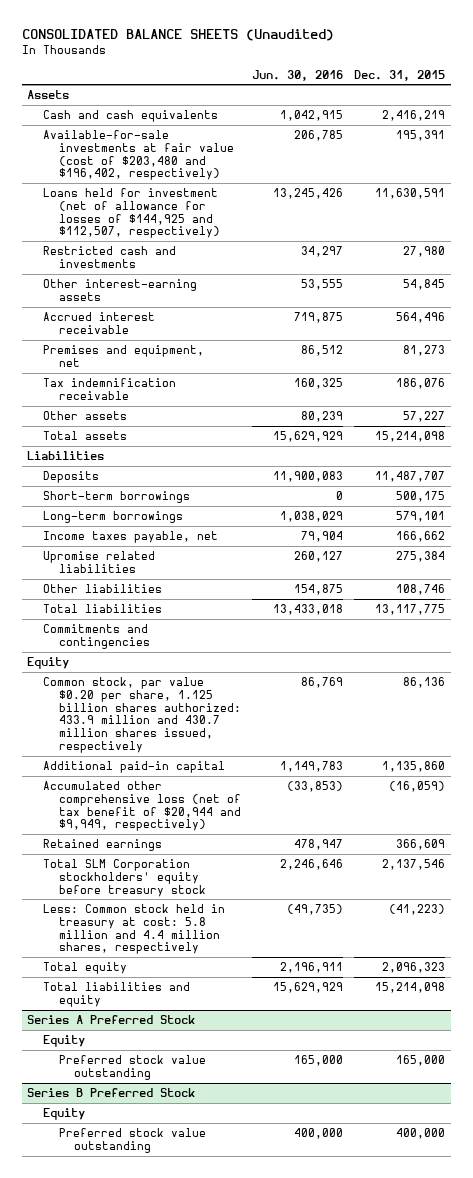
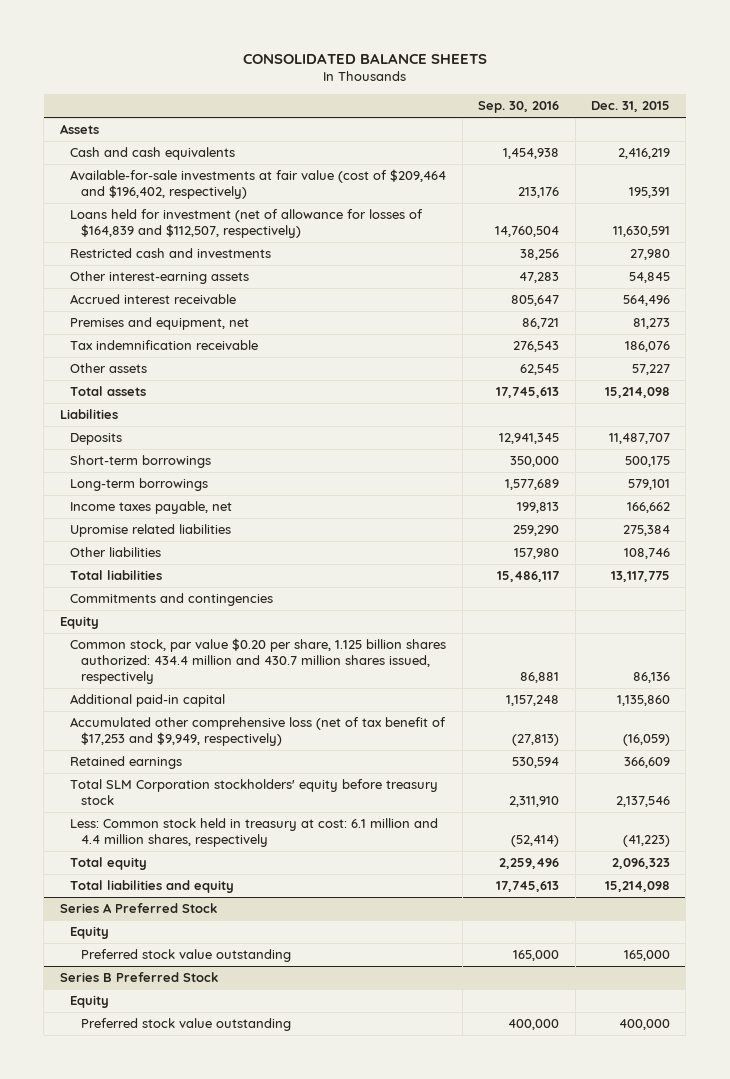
- CONSOLIDATED BALANCE SHEETS (Unaudited)
+ CONSOLIDATED BALANCE SHEETS
- | Jun. 30, 2016 | Dec. 31, 2015
+ | Sep. 30, 2016 | Dec. 31, 2015
- Available-for-sale investments at fair value (cost of $203,480 and $196,402, respectively) | 206,785 | 195,391
- Loans held for investment (net of allowance for losses of $144,925 and $112,507, respectively) | 13,245,426 | 11,630,591
+ Available-for-sale investments at fair value (cost of $209,464 and $196,402, respectively) | 213,176 | 195,391
+ Loans held for investment (net of allowance for losses of $164,839 and $112,507, respectively) | 14,760,504 | 11,630,591
- Common stock, par value $0.20 per share, 1.125 billion shares authorized: 433.9 million and 430.7 million shares issued, respectively | 86,769 | 86,136
+ Common stock, par value $0.20 per share, 1.125 billion shares authorized: 434.4 million and 430.7 million shares issued, respectively | 86,881 | 86,136
- Accumulated other comprehensive loss (net of tax benefit of $20,944 and $9,949, respectively) | (33,853) | (16,059)
+ Accumulated other comprehensive loss (net of tax benefit of $17,253 and $9,949, respectively) | (27,813) | (16,059)
- Less: Common stock held in treasury at cost: 5.8 million and 4.4 million shares, respectively | (49,735) | (41,223)
+ Less: Common stock held in treasury at cost: 6.1 million and 4.4 million shares, respectively | (52,414) | (41,223)

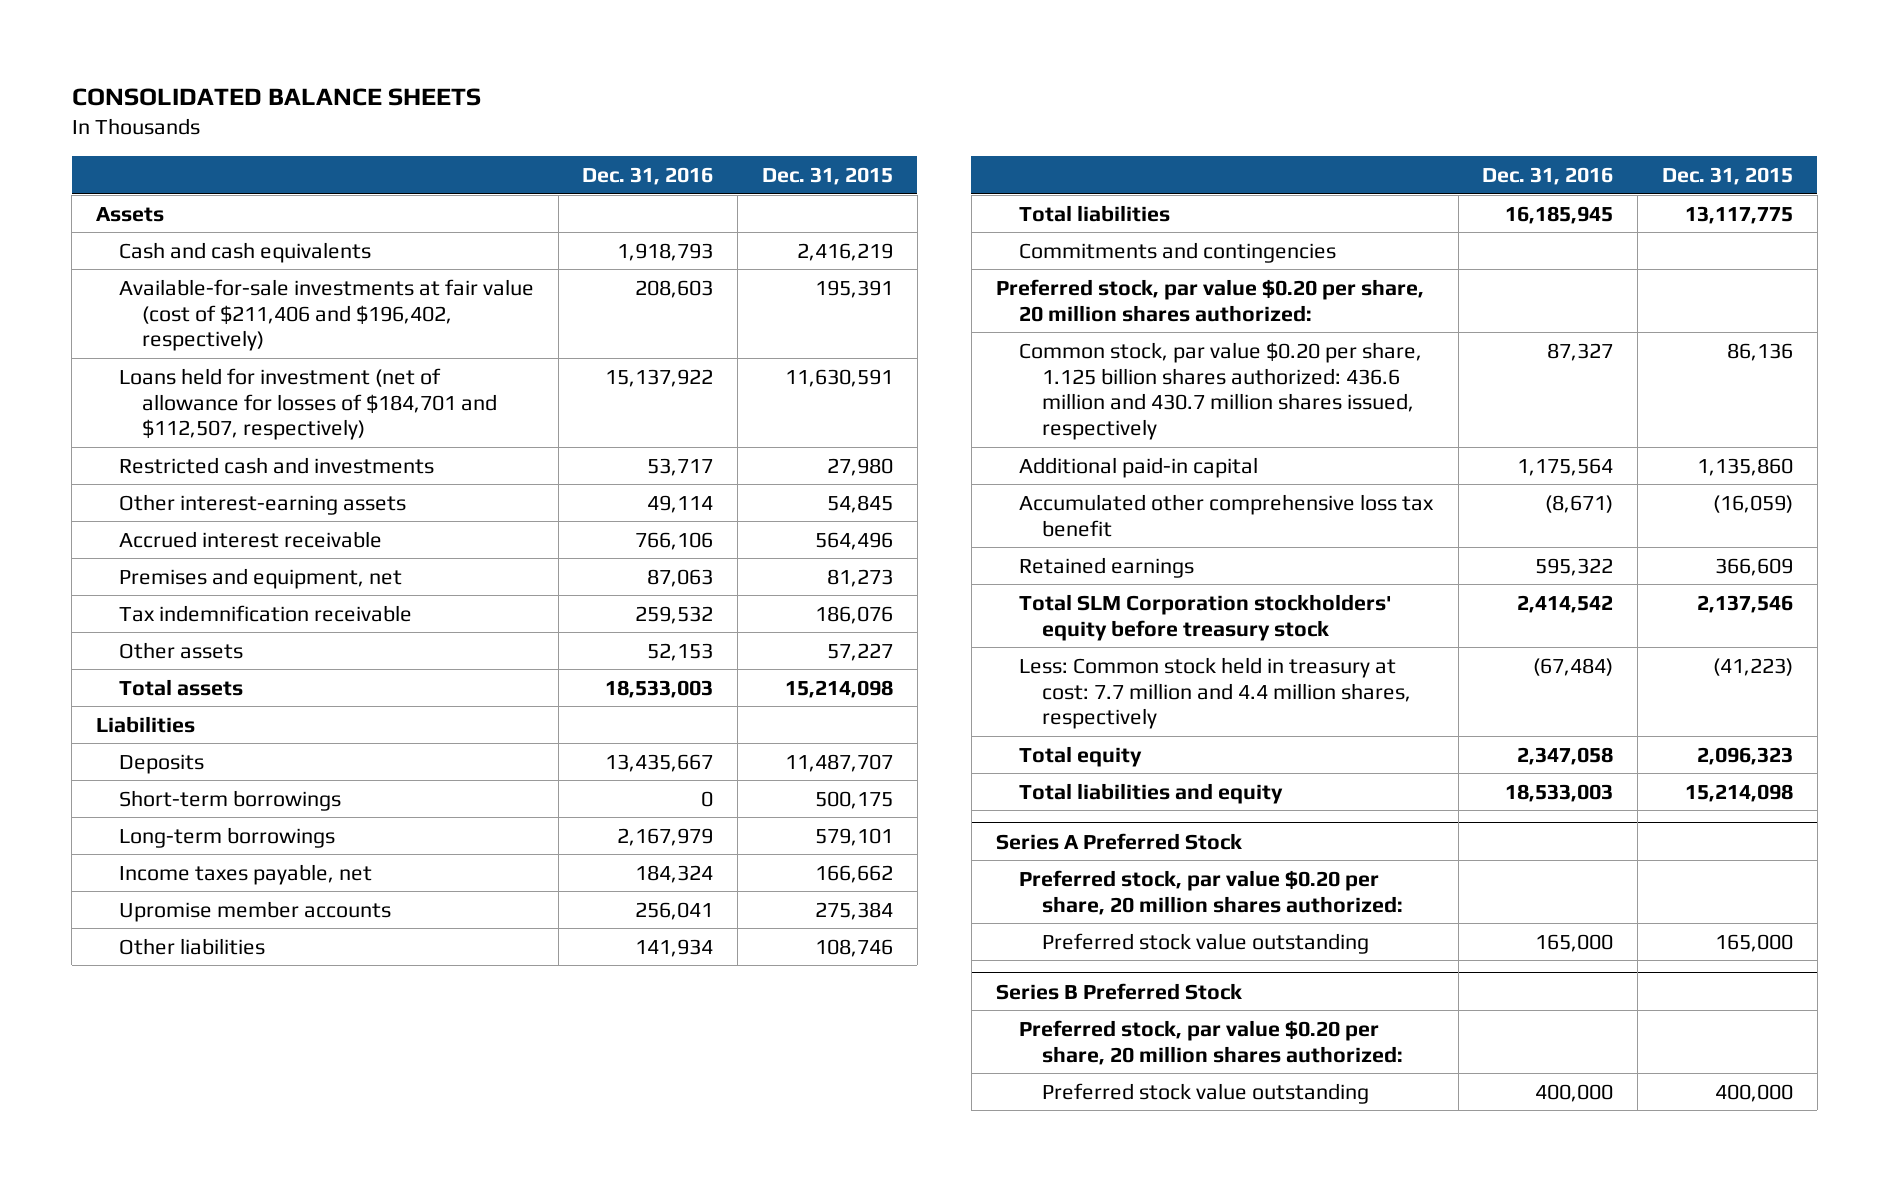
- | Sep. 30, 2016 | Dec. 31, 2015
+ | Dec. 31, 2016 | Dec. 31, 2015
- Available-for-sale investments at fair value (cost of $209,464 and $196,402, respectively) | 213,176 | 195,391
- Loans held for investment (net of allowance for losses of $164,839 and $112,507, respectively) | 14,760,504 | 11,630,591
+ Available-for-sale investments at fair value (cost of $211,406 and $196,402, respectively) | 208,603 | 195,391
+ Loans held for investment (net of allowance for losses of $184,701 and $112,507, respectively) | 15,137,922 | 11,630,591
- Upromise related liabilities | 259,290 | 275,384
+ Upromise member accounts | 256,041 | 275,384
- Equity
- Common stock, par value $0.20 per share, 1.125 billion shares authorized: 434.4 million and 430.7 million shares issued, respectively | 86,881 | 86,136
+ Preferred stock, par value $0.20 per share, 20 million shares authorized:
+ Common stock, par value $0.20 per share, 1.125 billion shares authorized: 436.6 million and 430.7 million shares issued, respectively | 87,327 | 86,136
- Accumulated other comprehensive loss (net of tax benefit of $17,253 and $9,949, respectively) | (27,813) | (16,059)
+ Accumulated other comprehensive loss tax benefit | (8,671) | (16,059)
- Less: Common stock held in treasury at cost: 6.1 million and 4.4 million shares, respectively | (52,414) | (41,223)
+ Less: Common stock held in treasury at cost: 7.7 million and 4.4 million shares, respectively | (67,484) | (41,223)
@ Series A Preferred Stock
- Equity
+ Preferred stock, par value $0.20 per share, 20 million shares authorized:
@ Series B Preferred Stock
- Equity
+ Preferred stock, par value $0.20 per share, 20 million shares authorized:

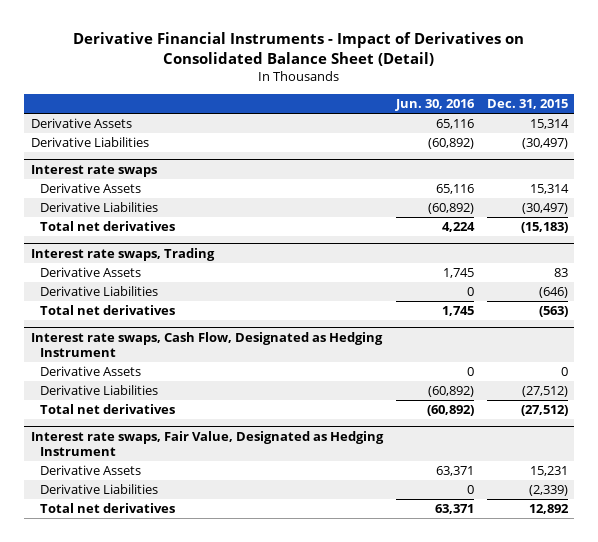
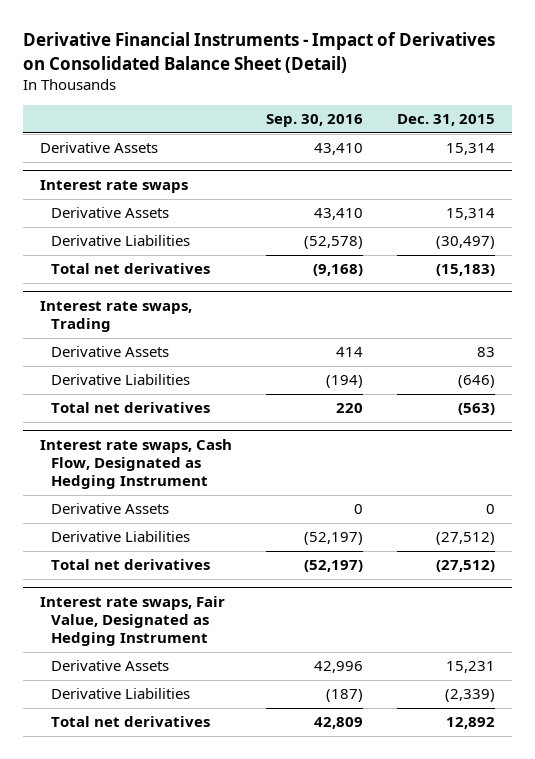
- | Jun. 30, 2016 | Dec. 31, 2015
+ | Sep. 30, 2016 | Dec. 31, 2015
- Derivative Liabilities | (60,892) | (30,497)

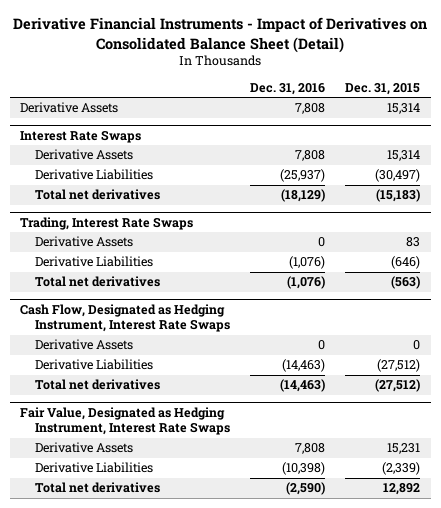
- | Sep. 30, 2016 | Dec. 31, 2015
+ | Dec. 31, 2016 | Dec. 31, 2015
- Interest rate swaps
+ Interest Rate Swaps
- Interest rate swaps, Trading
+ Trading, Interest Rate Swaps
- Interest rate swaps, Cash Flow, Designated as Hedging Instrument
+ Cash Flow, Designated as Hedging Instrument, Interest Rate Swaps
- Interest rate swaps, Fair Value, Designated as Hedging Instrument
+ Fair Value, Designated as Hedging Instrument, Interest Rate Swaps

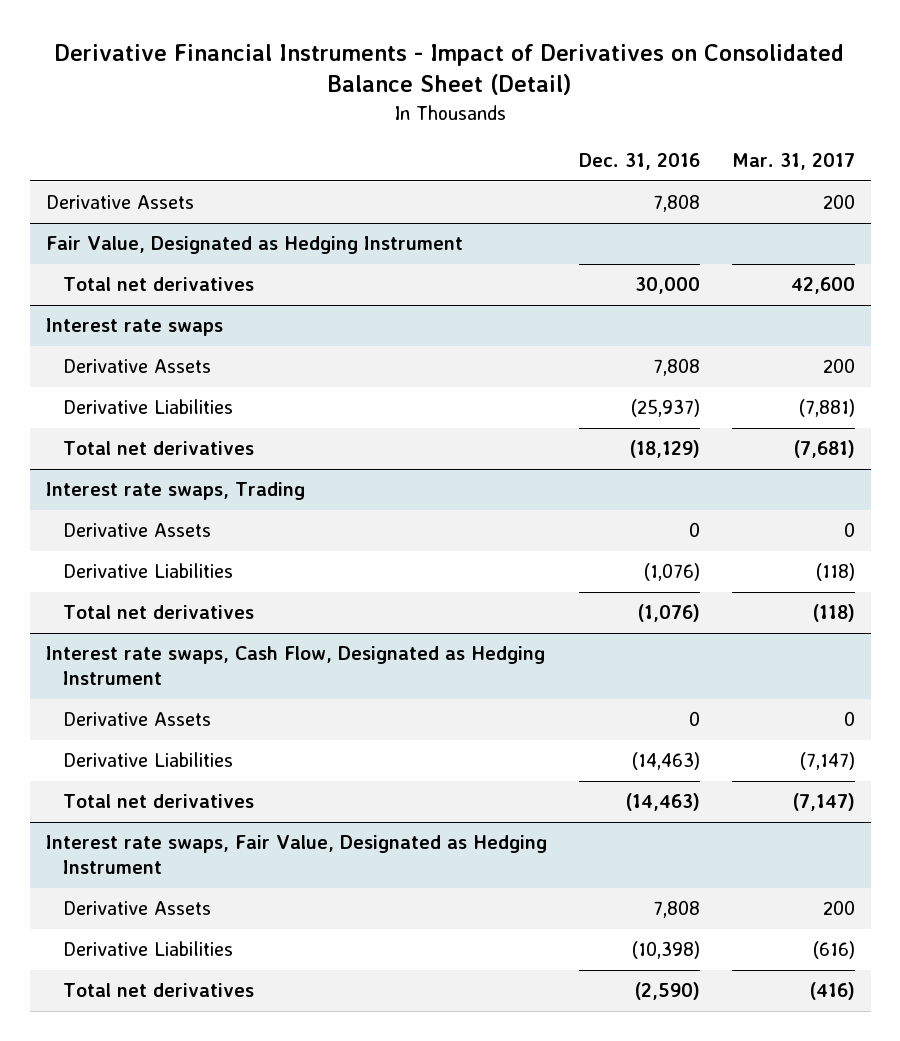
- | Dec. 31, 2016 | Dec. 31, 2015
+ | Dec. 31, 2016 | Mar. 31, 2017
- Interest Rate Swaps
+ Fair Value, Designated as Hedging Instrument
+ Total net derivatives | 30,000 | 42,600
+ Interest rate swaps
- Trading, Interest Rate Swaps
+ Interest rate swaps, Trading
- Cash Flow, Designated as Hedging Instrument, Interest Rate Swaps
+ Interest rate swaps, Cash Flow, Designated as Hedging Instrument
- Fair Value, Designated as Hedging Instrument, Interest Rate Swaps
+ Interest rate swaps, Fair Value, Designated as Hedging Instrument

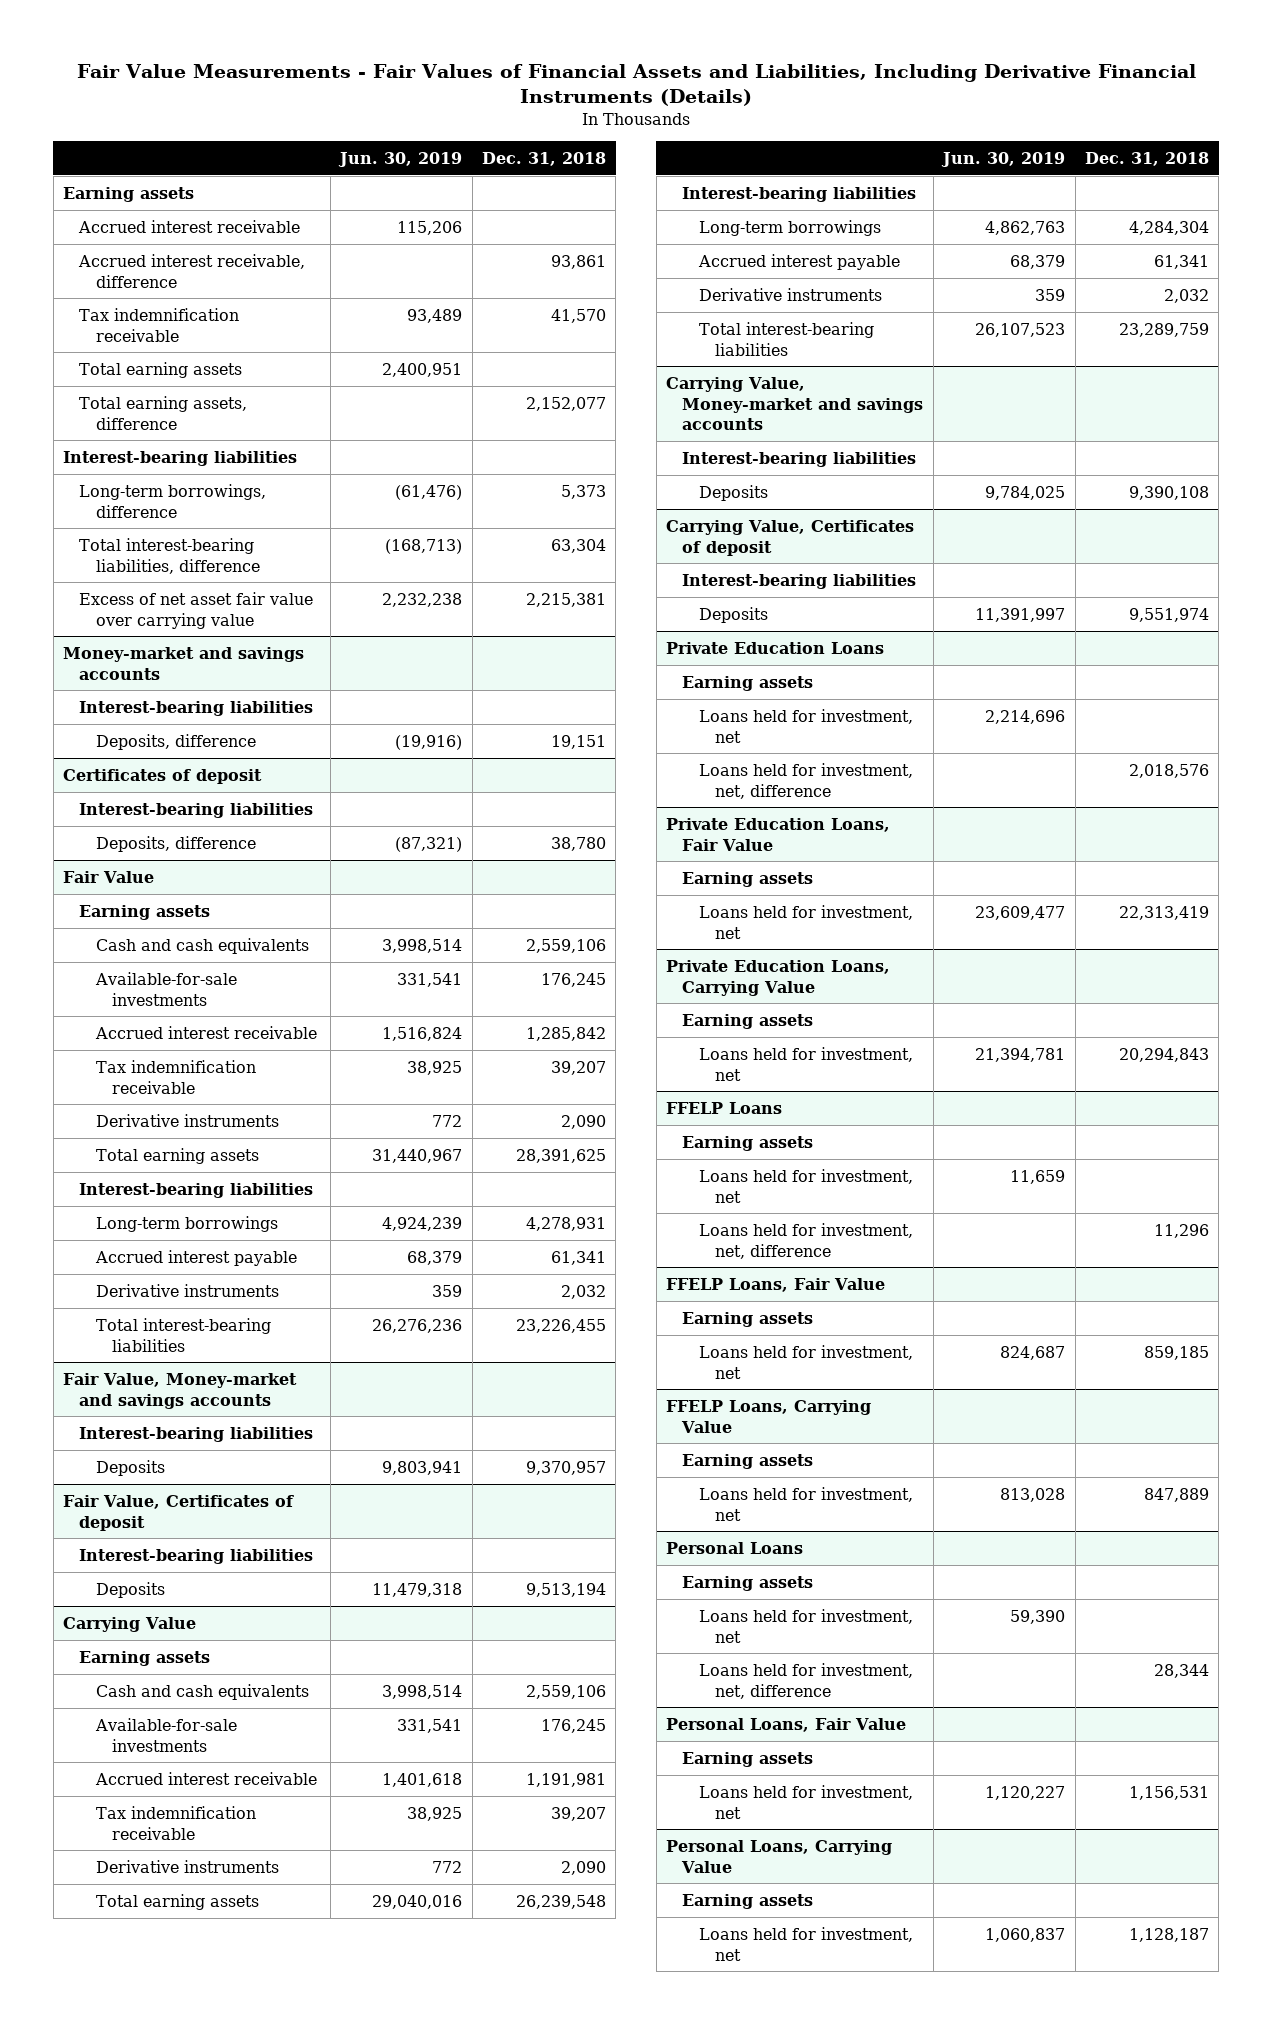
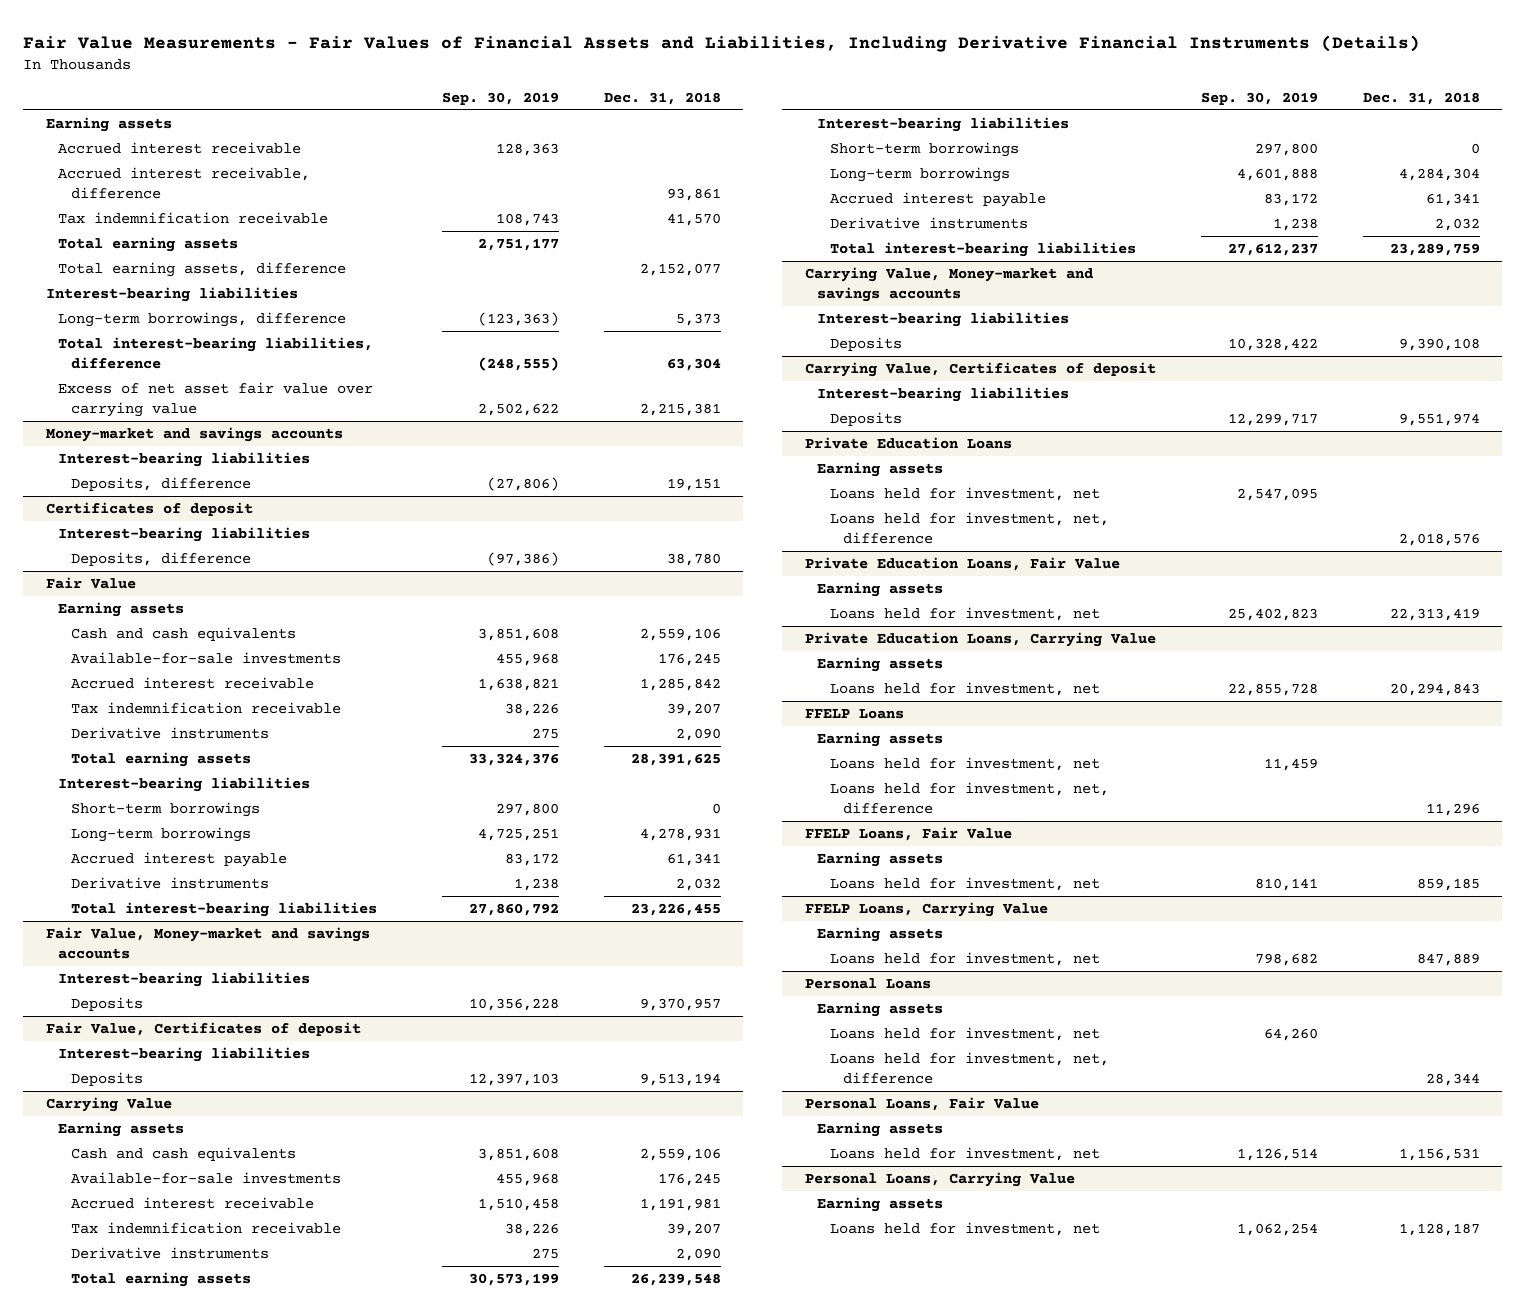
- | Jun. 30, 2019 | Dec. 31, 2018
+ | Sep. 30, 2019 | Dec. 31, 2018
@ Fair Value
+ Short-term borrowings | 297,800 | 0
@ Carrying Value
+ Short-term borrowings | 297,800 | 0

